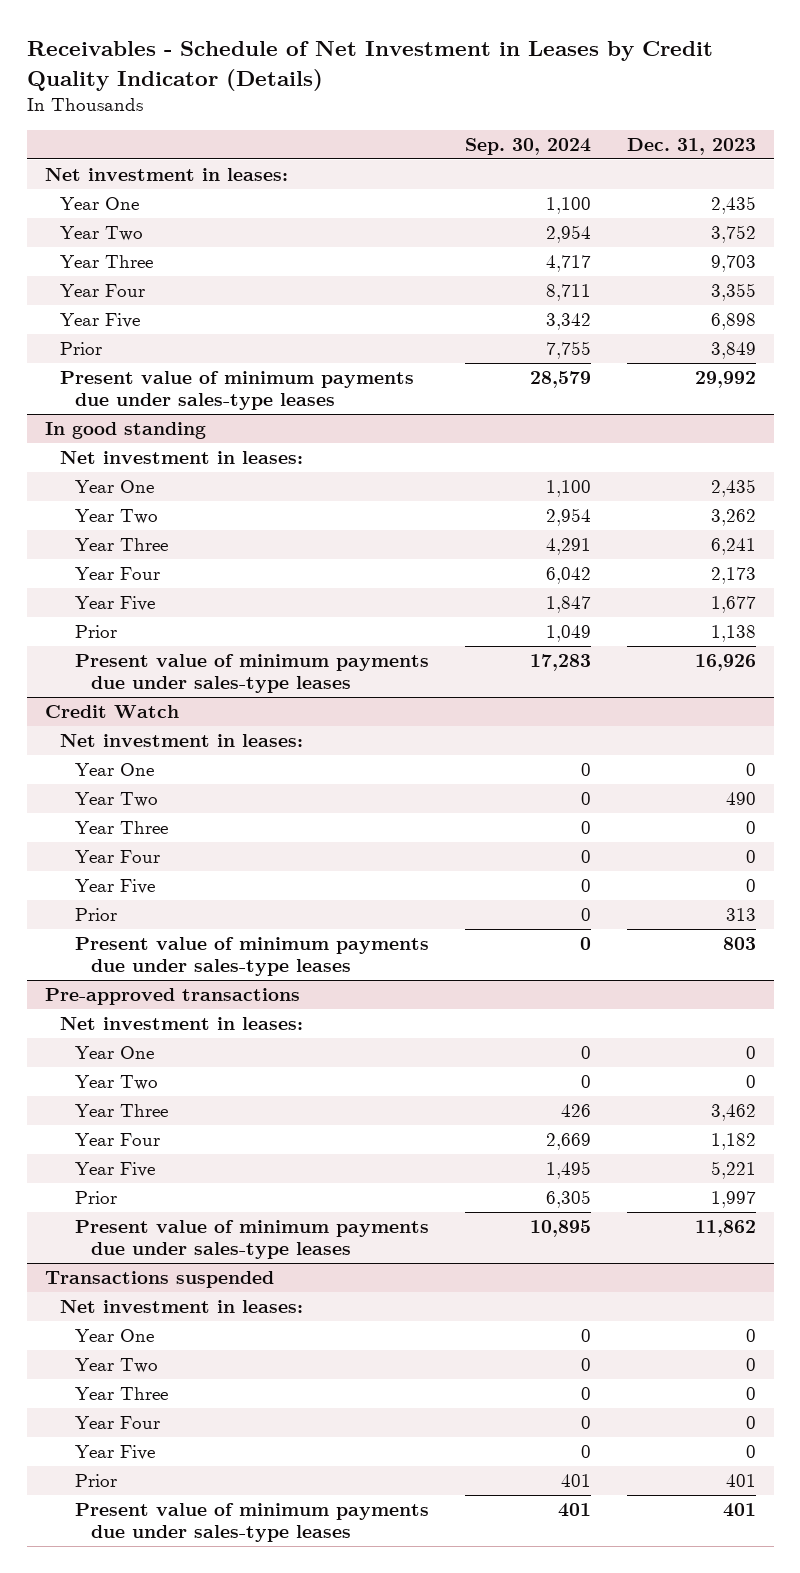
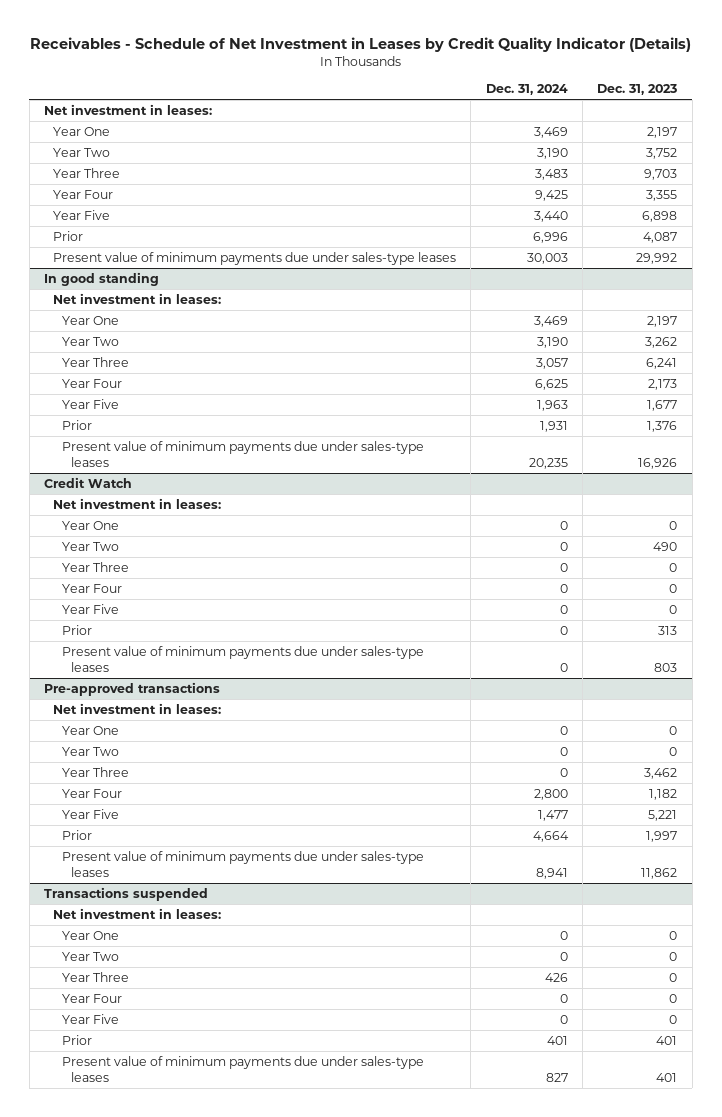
- | Sep. 30, 2024 | Dec. 31, 2023
+ | Dec. 31, 2024 | Dec. 31, 2023
- Year One | 1,100 | 2,435
+ Year One | 3,469 | 2,197
- Prior | 7,755 | 3,849
+ Prior | 6,996 | 4,087
@ In good standing
- Year One | 1,100 | 2,435
+ Year One | 3,469 | 2,197
- Prior | 1,049 | 1,138
+ Prior | 1,931 | 1,376

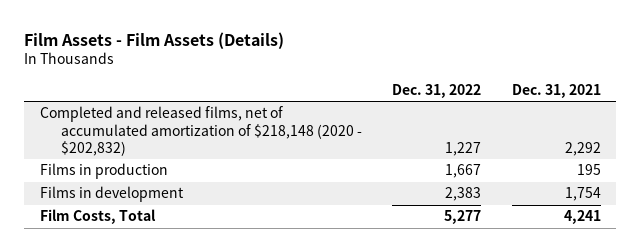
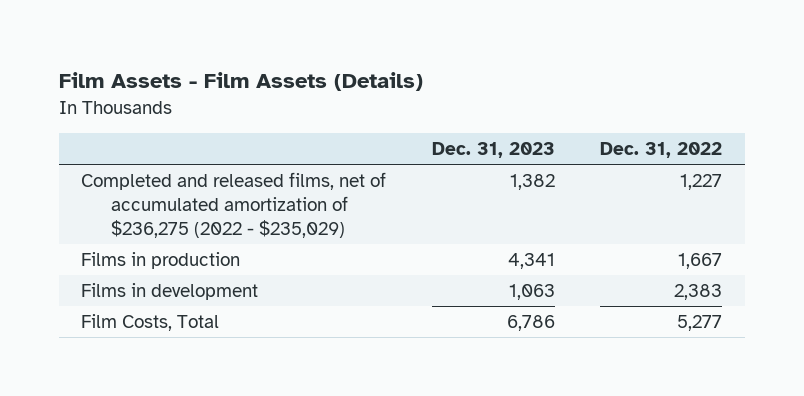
- | Dec. 31, 2022 | Dec. 31, 2021
+ | Dec. 31, 2023 | Dec. 31, 2022
- Completed and released films, net of accumulated amortization of $218,148 (2020 - $202,832) | 1,227 | 2,292
+ Completed and released films, net of accumulated amortization of $236,275 (2022 - $235,029) | 1,382 | 1,227

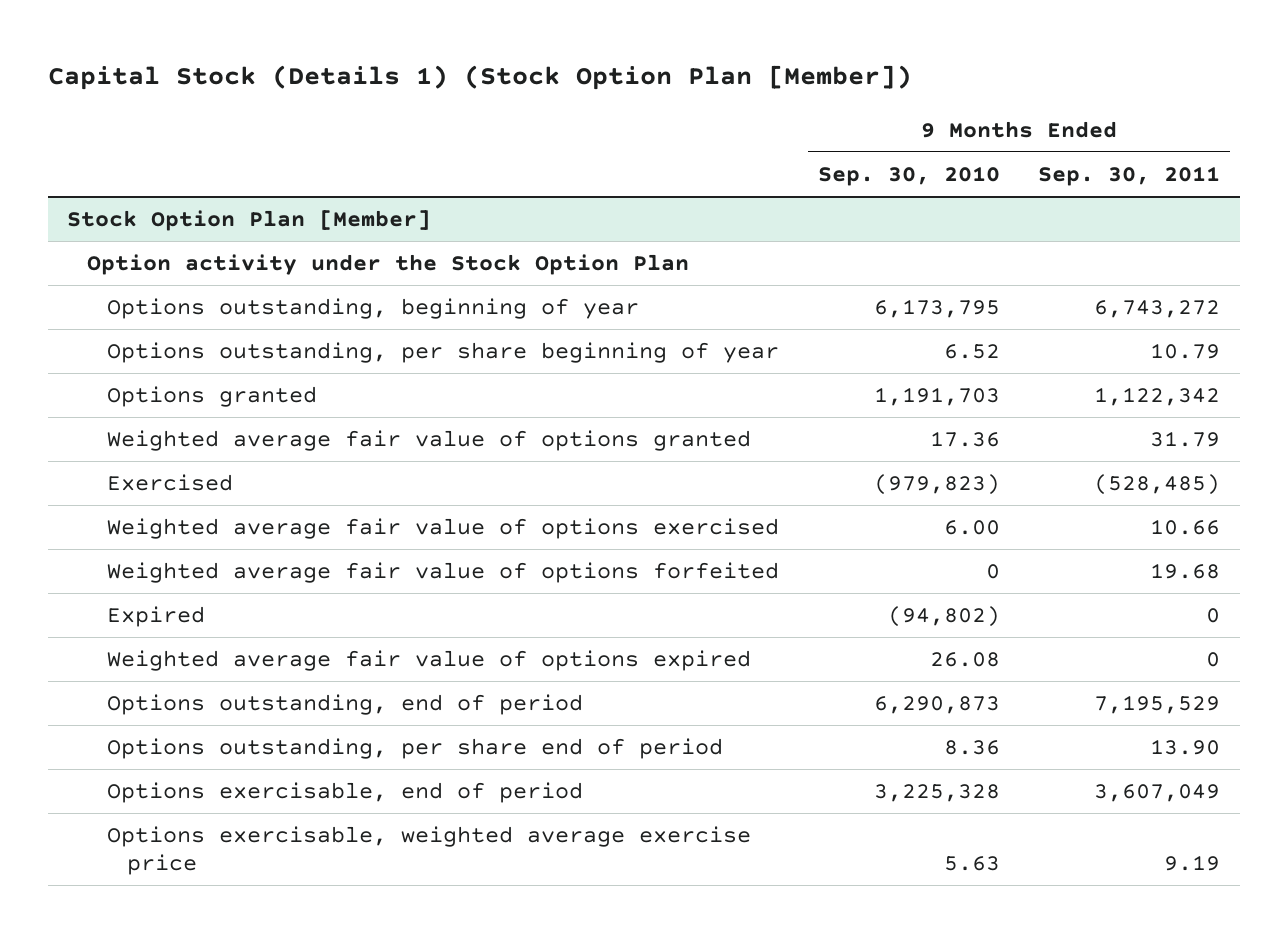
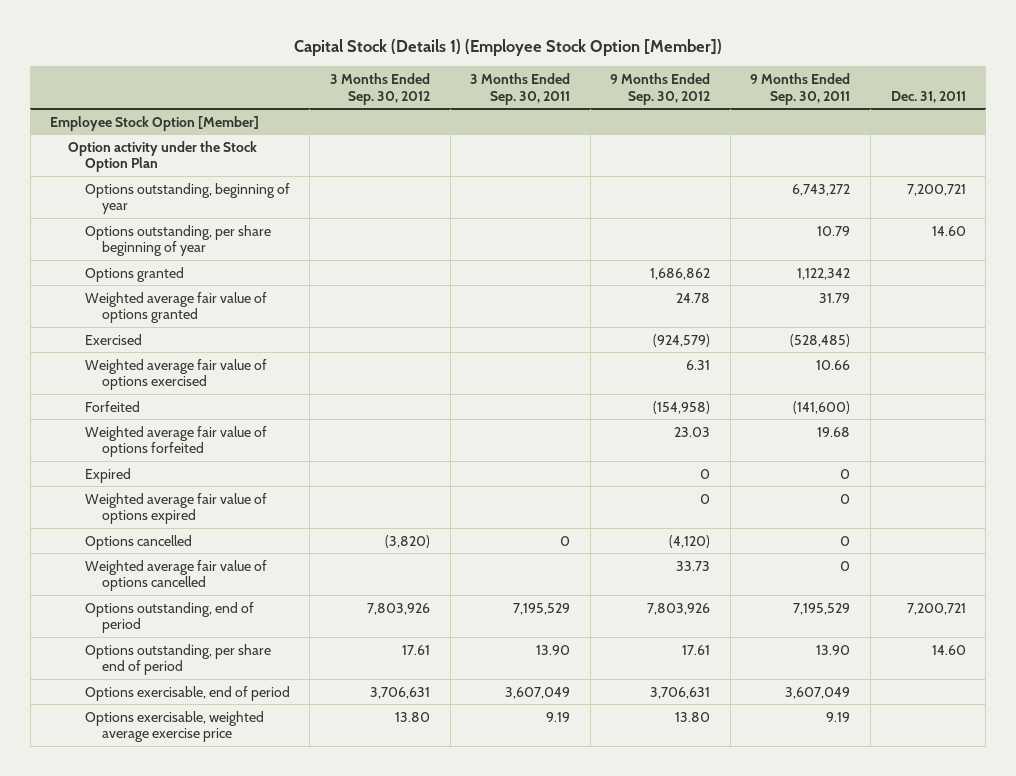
- Capital Stock (Details 1) (Stock Option Plan [Member])
+ Capital Stock (Details 1) (Employee Stock Option [Member])
- | 9 Months Ended Sep. 30, 2010 | 9 Months Ended Sep. 30, 2011
+ | 3 Months Ended Sep. 30, 2012 | 3 Months Ended Sep. 30, 2011 | 9 Months Ended Sep. 30, 2012 | 9 Months Ended Sep. 30, 2011 | Dec. 31, 2011
- Stock Option Plan [Member]
+ Employee Stock Option [Member]
+ Forfeited | | | (154,958) | (141,600) |
+ Options cancelled | (3,820) | 0 | (4,120) | 0 |
+ Weighted average fair value of options cancelled | | | 33.73 | 0 |

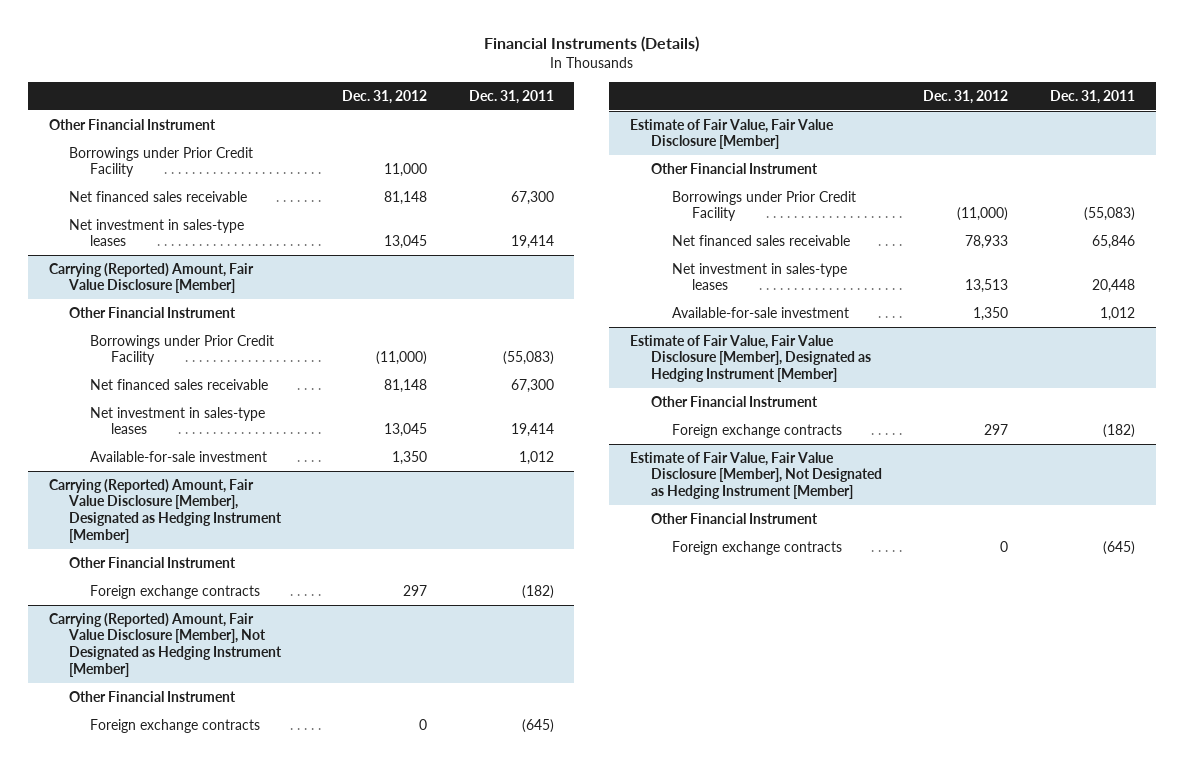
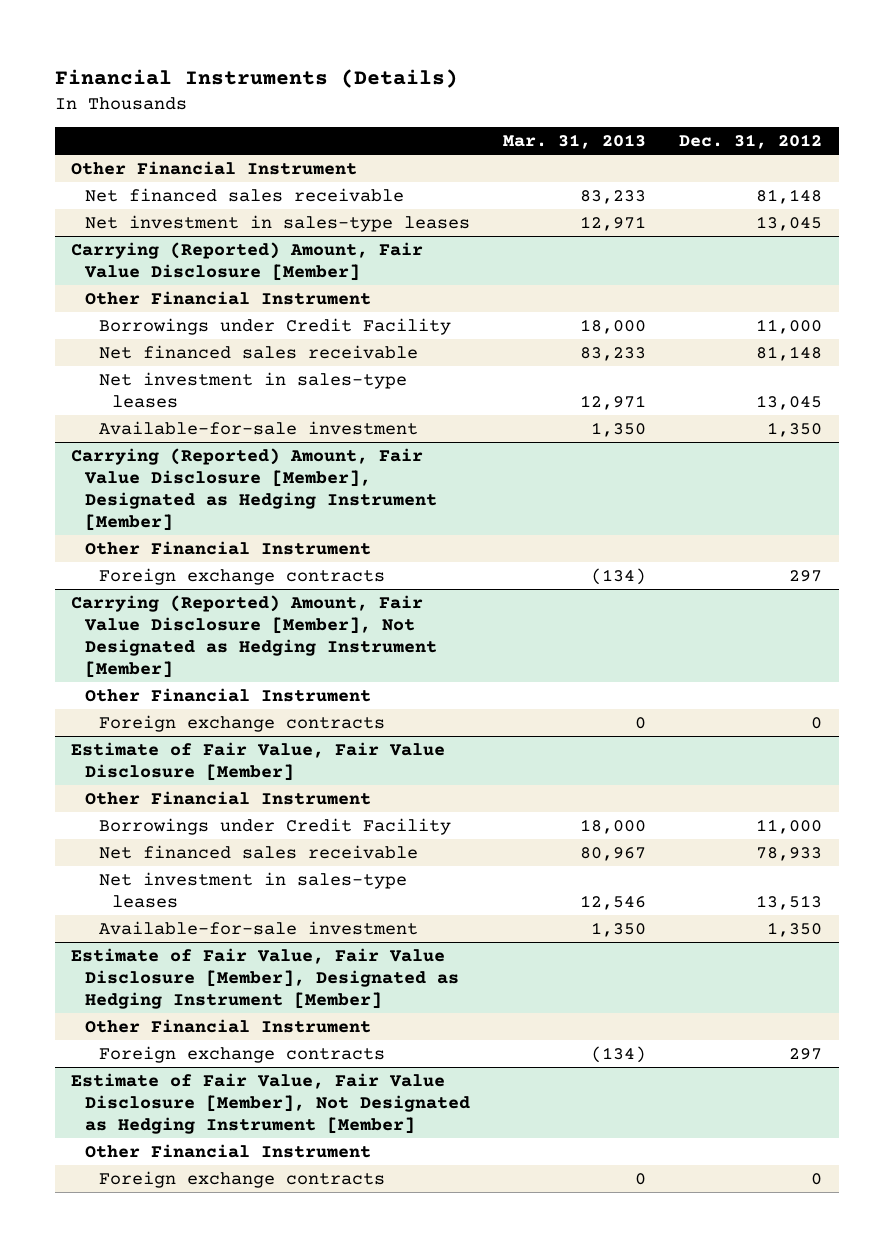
- | Dec. 31, 2012 | Dec. 31, 2011
+ | Mar. 31, 2013 | Dec. 31, 2012
- Borrowings under Prior Credit Facility | 11,000 |
@ Carrying (Reported) Amount, Fair Value Disclosure [Member]
- Borrowings under Prior Credit Facility | (11,000) | (55,083)
+ Borrowings under Credit Facility | 18,000 | 11,000
@ Estimate of Fair Value, Fair Value Disclosure [Member]
- Borrowings under Prior Credit Facility | (11,000) | (55,083)
+ Borrowings under Credit Facility | 18,000 | 11,000

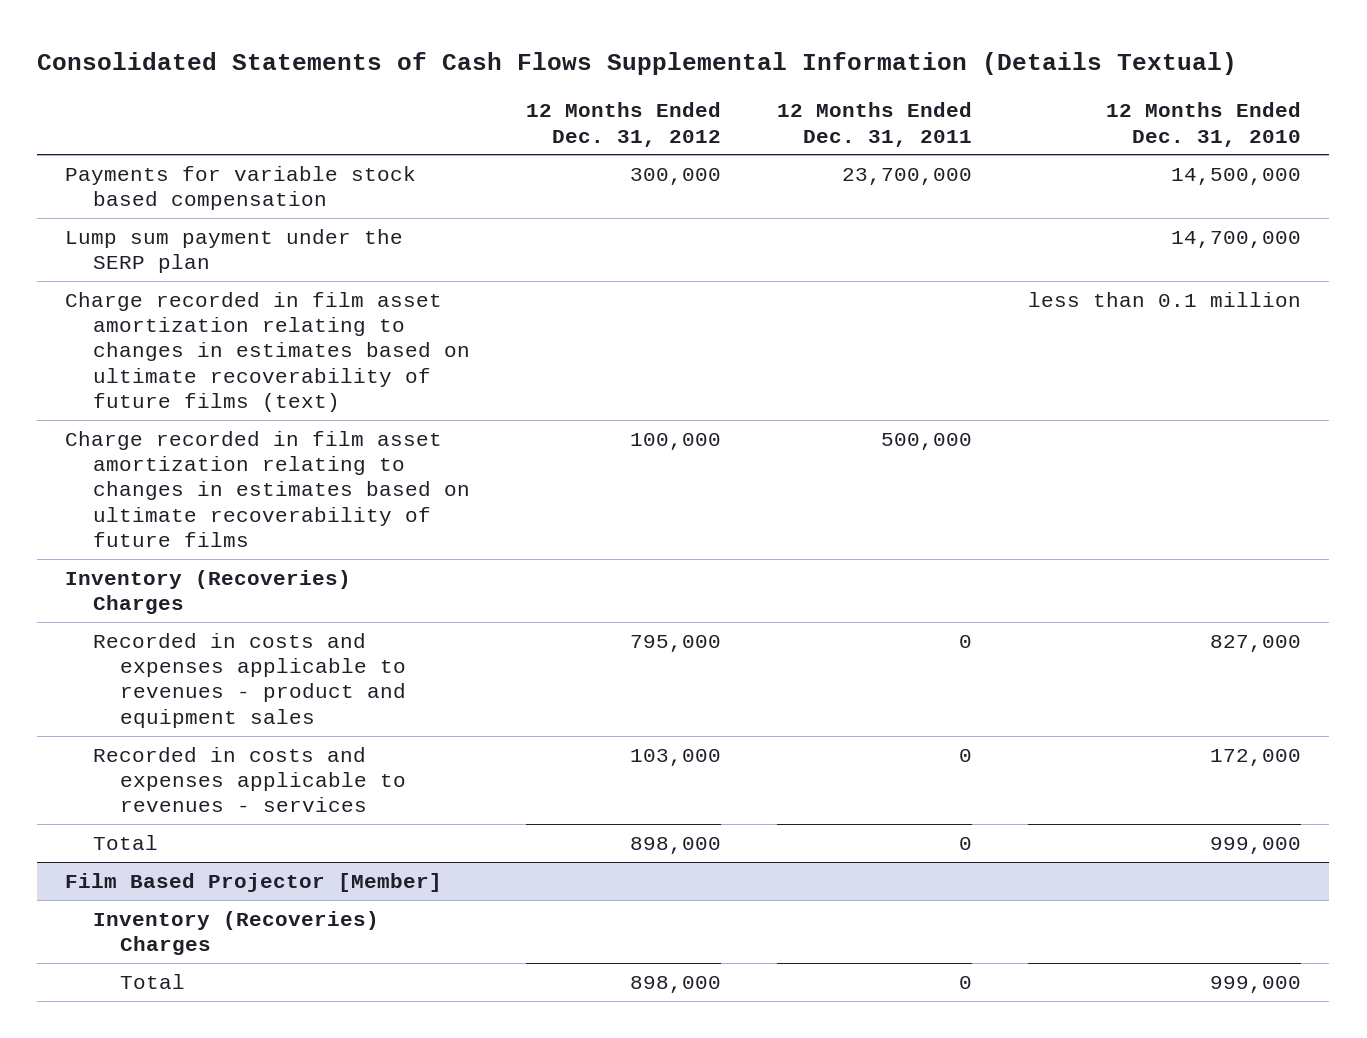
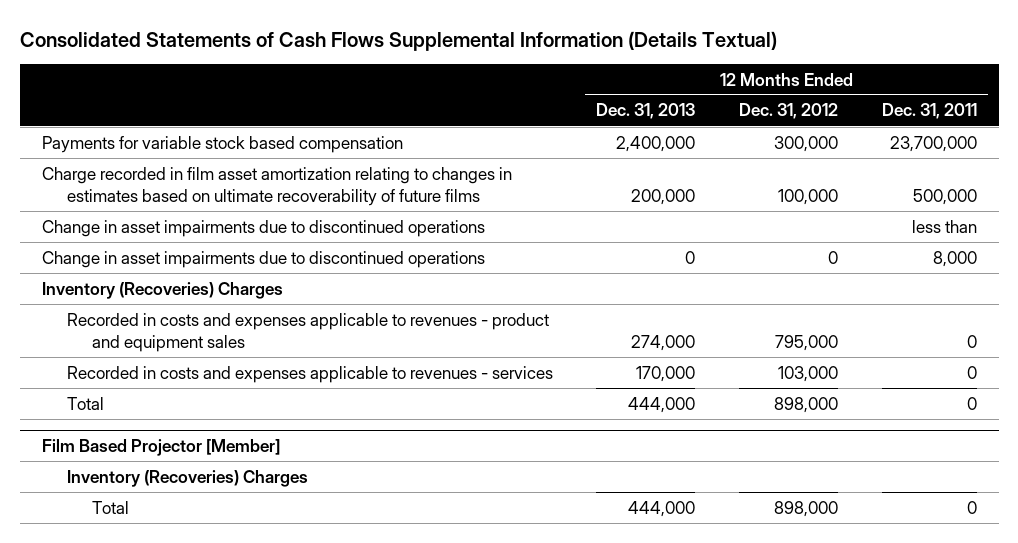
- | 12 Months Ended Dec. 31, 2012 | 12 Months Ended Dec. 31, 2011 | 12 Months Ended Dec. 31, 2010
+ | 12 Months Ended Dec. 31, 2013 | 12 Months Ended Dec. 31, 2012 | 12 Months Ended Dec. 31, 2011
- Lump sum payment under the SERP plan | | | 14,700,000
- Charge recorded in film asset amortization relating to changes in estimates based on ultimate recoverability of future films (text) | | | less than 0.1 million
+ Change in asset impairments due to discontinued operations | | | less than
+ Change in asset impairments due to discontinued operations | 0 | 0 | 8,000

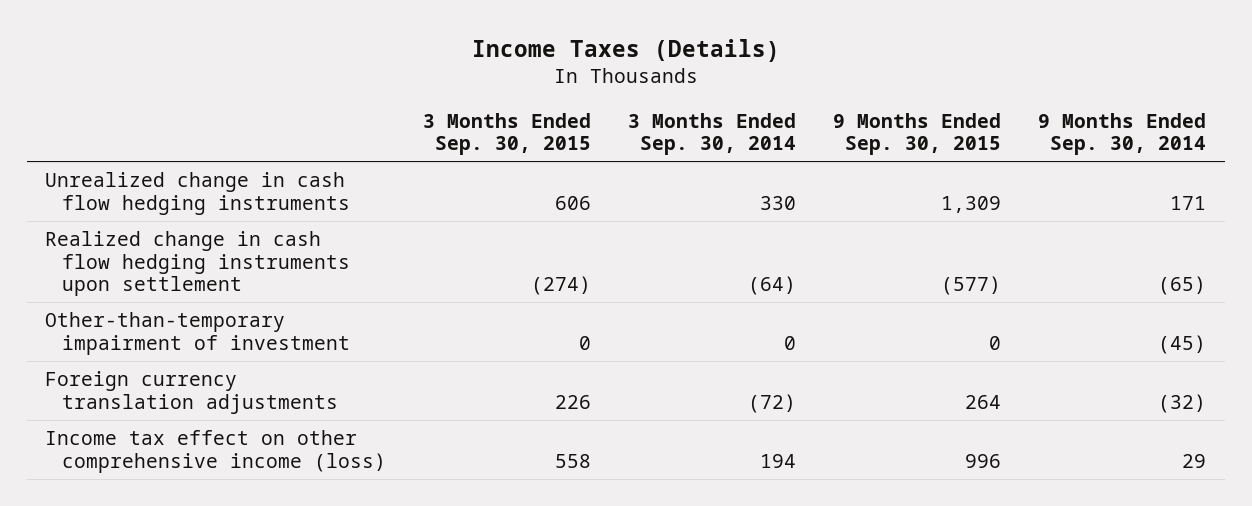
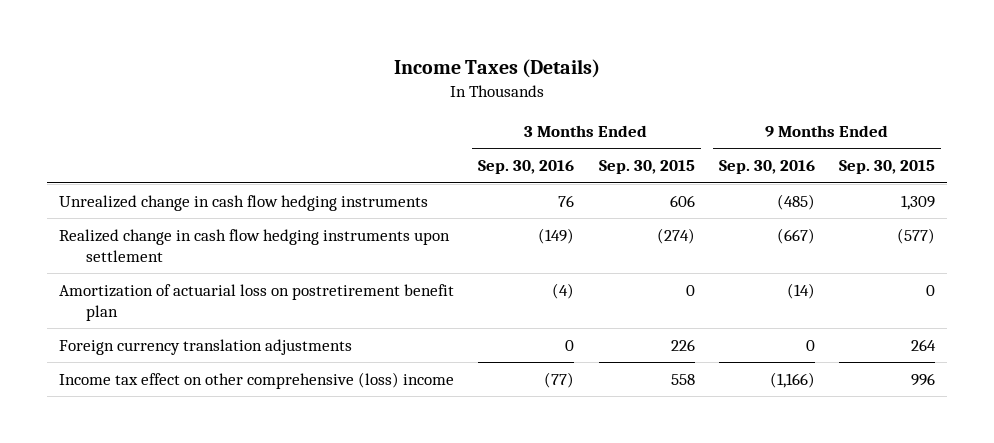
- | 3 Months Ended Sep. 30, 2015 | 3 Months Ended Sep. 30, 2014 | 9 Months Ended Sep. 30, 2015 | 9 Months Ended Sep. 30, 2014
+ | 3 Months Ended Sep. 30, 2016 | 3 Months Ended Sep. 30, 2015 | 9 Months Ended Sep. 30, 2016 | 9 Months Ended Sep. 30, 2015
- Other-than-temporary impairment of investment | 0 | 0 | 0 | (45)
+ Amortization of actuarial loss on postretirement benefit plan | (4) | 0 | (14) | 0
- Income tax effect on other comprehensive income (loss) | 558 | 194 | 996 | 29
+ Income tax effect on other comprehensive (loss) income | (77) | 558 | (1,166) | 996

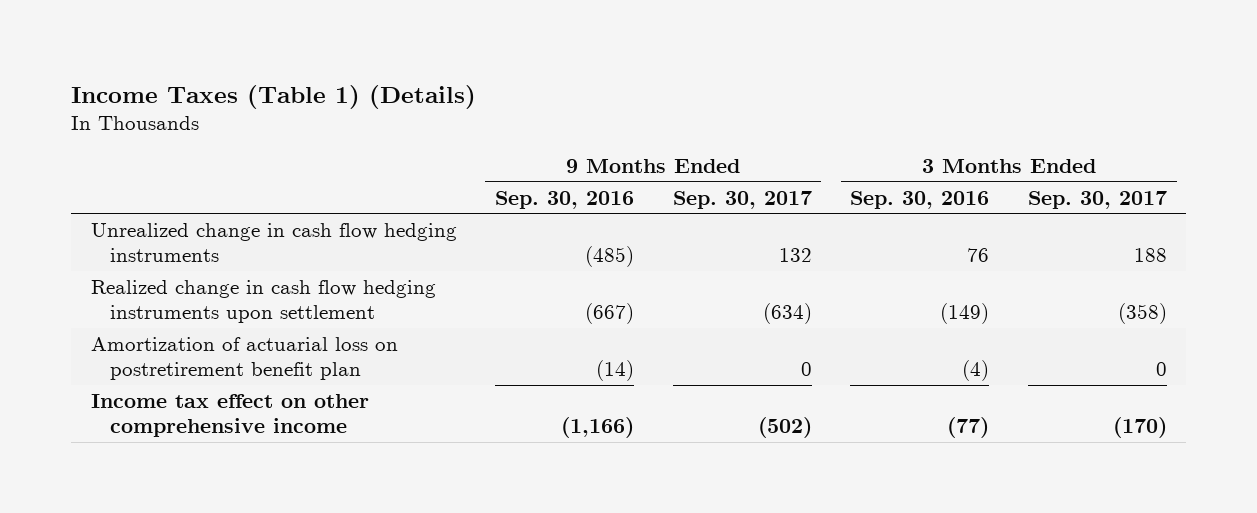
- Income Taxes (Details)
+ Income Taxes (Table 1) (Details)
- | 3 Months Ended Sep. 30, 2016 | 3 Months Ended Sep. 30, 2015 | 9 Months Ended Sep. 30, 2016 | 9 Months Ended Sep. 30, 2015
+ | 9 Months Ended Sep. 30, 2016 | 9 Months Ended Sep. 30, 2017 | 3 Months Ended Sep. 30, 2016 | 3 Months Ended Sep. 30, 2017
- Foreign currency translation adjustments | 0 | 226 | 0 | 264
- Income tax effect on other comprehensive (loss) income | (77) | 558 | (1,166) | 996
+ Income tax effect on other comprehensive income | (1,166) | (502) | (77) | (170)

